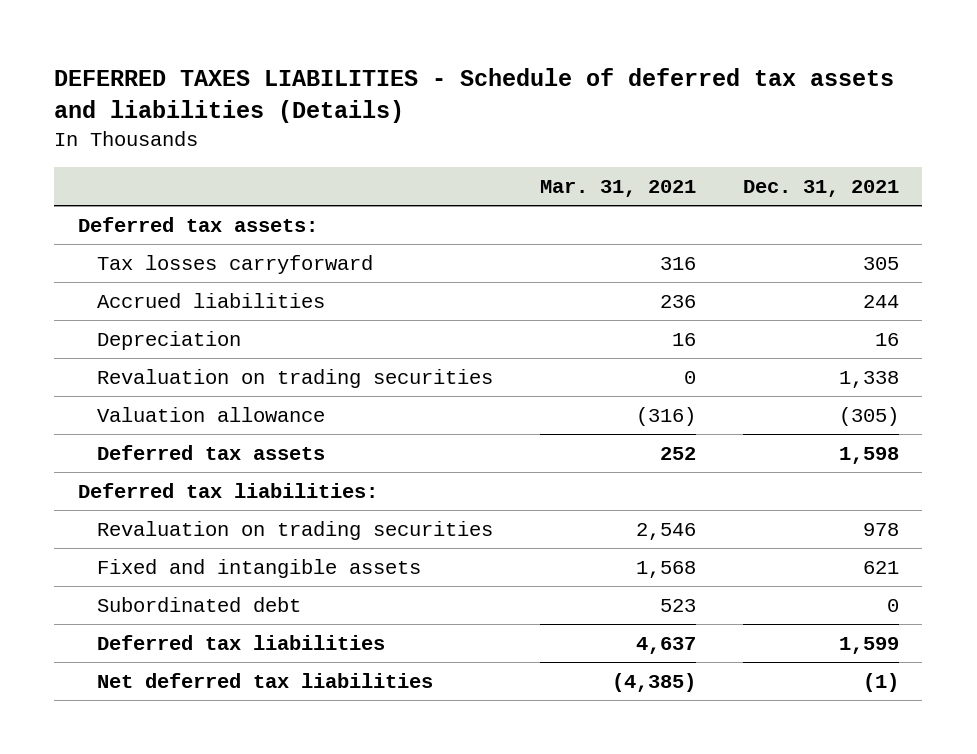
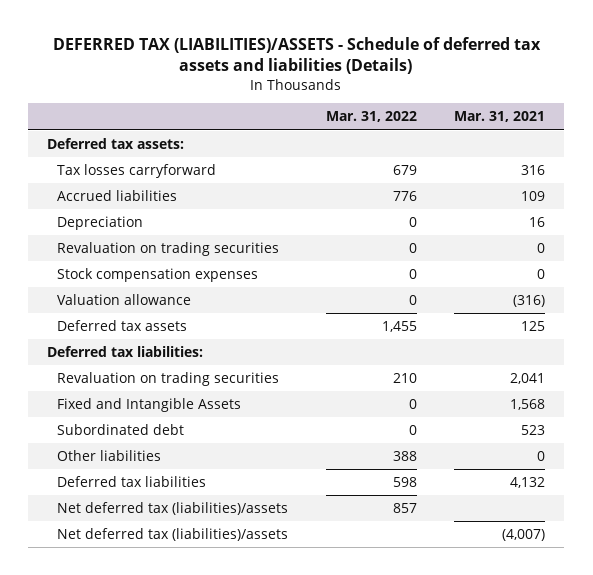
- DEFERRED TAXES LIABILITIES - Schedule of deferred tax assets and liabilities (Details)
+ DEFERRED TAX (LIABILITIES)/ASSETS - Schedule of deferred tax assets and liabilities (Details)
- | Mar. 31, 2021 | Dec. 31, 2021
+ | Mar. 31, 2022 | Mar. 31, 2021
- Accrued liabilities | 236 | 244
+ Accrued liabilities | 776 | 109
+ Stock compensation expenses | 0 | 0
- Deferred tax assets | 252 | 1,598
+ Deferred tax assets | 1,455 | 125
- Revaluation on trading securities | 2,546 | 978
- Fixed and intangible assets | 1,568 | 621
+ Revaluation on trading securities | 210 | 2,041
+ Fixed and Intangible Assets | 0 | 1,568
- Deferred tax liabilities | 4,637 | 1,599
- Net deferred tax liabilities | (4,385) | (1)
+ Other liabilities | 388 | 0
+ Deferred tax liabilities | 598 | 4,132
+ Net deferred tax (liabilities)/assets | 857 |
+ Net deferred tax (liabilities)/assets | | (4,007)

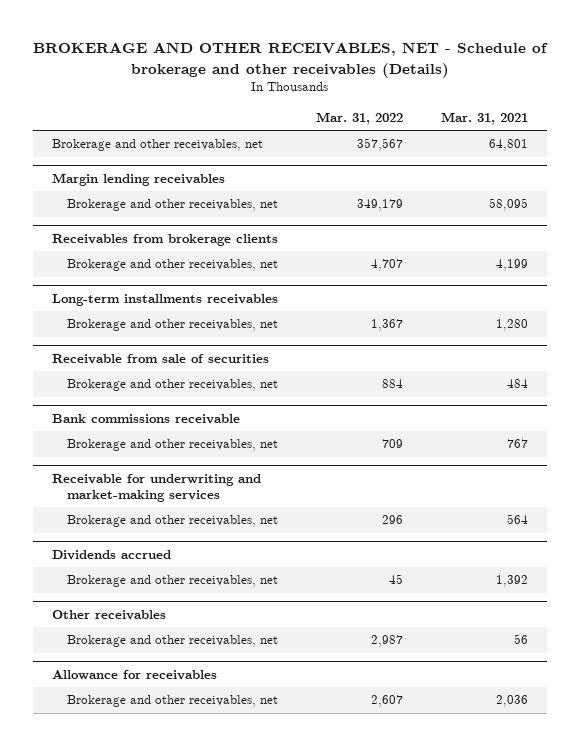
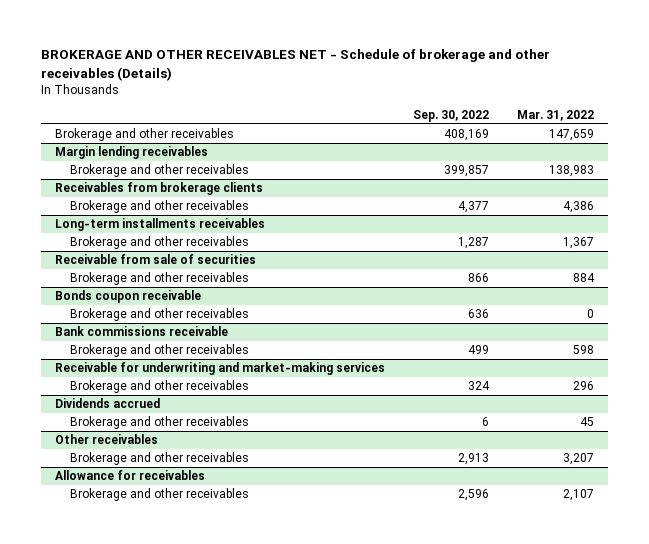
- BROKERAGE AND OTHER RECEIVABLES, NET - Schedule of brokerage and other receivables (Details)
+ BROKERAGE AND OTHER RECEIVABLES NET - Schedule of brokerage and other receivables (Details)
- | Mar. 31, 2022 | Mar. 31, 2021
+ | Sep. 30, 2022 | Mar. 31, 2022
- Brokerage and other receivables, net | 357,567 | 64,801
+ Brokerage and other receivables | 408,169 | 147,659
@ Margin lending receivables
- Brokerage and other receivables, net | 349,179 | 58,095
+ Brokerage and other receivables | 399,857 | 138,983
@ Receivables from brokerage clients
- Brokerage and other receivables, net | 4,707 | 4,199
+ Brokerage and other receivables | 4,377 | 4,386
@ Long-term installments receivables
- Brokerage and other receivables, net | 1,367 | 1,280
+ Brokerage and other receivables | 1,287 | 1,367
@ Receivable from sale of securities
- Brokerage and other receivables, net | 884 | 484
+ Brokerage and other receivables | 866 | 884
+ Bonds coupon receivable
+ Brokerage and other receivables | 636 | 0
@ Bank commissions receivable
- Brokerage and other receivables, net | 709 | 767
+ Brokerage and other receivables | 499 | 598
@ Receivable for underwriting and market-making services
- Brokerage and other receivables, net | 296 | 564
+ Brokerage and other receivables | 324 | 296
@ Dividends accrued
- Brokerage and other receivables, net | 45 | 1,392
+ Brokerage and other receivables | 6 | 45
@ Other receivables
- Brokerage and other receivables, net | 2,987 | 56
+ Brokerage and other receivables | 2,913 | 3,207
@ Allowance for receivables
- Brokerage and other receivables, net | 2,607 | 2,036
+ Brokerage and other receivables | 2,596 | 2,107

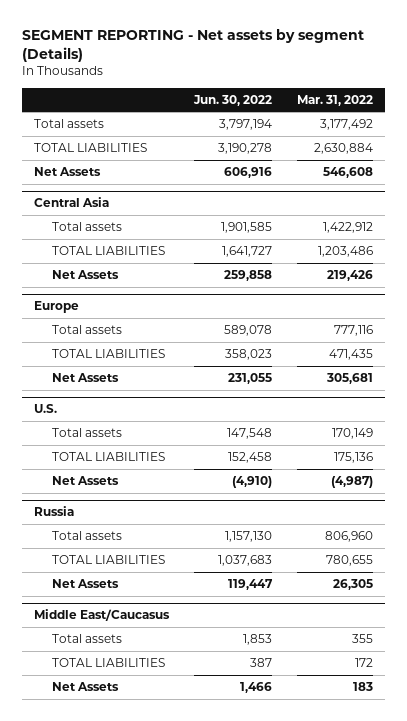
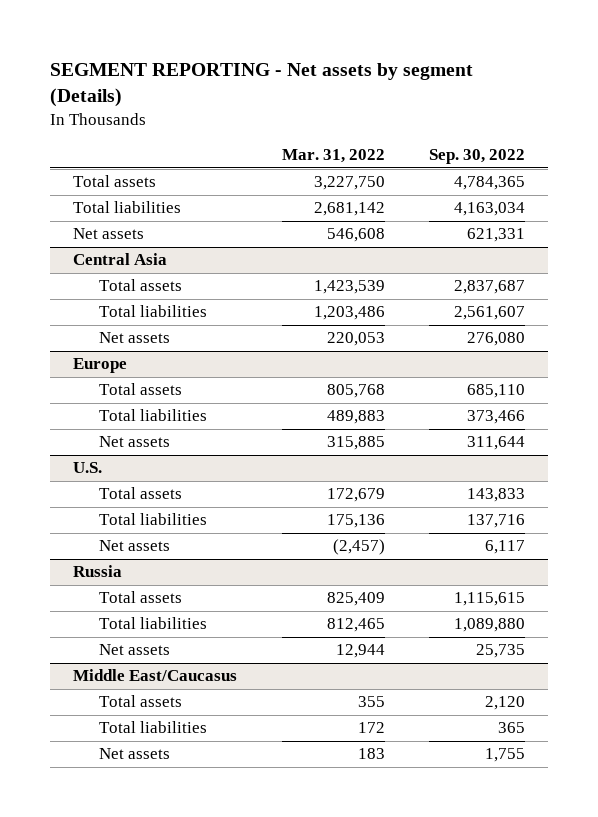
- | Jun. 30, 2022 | Mar. 31, 2022
+ | Mar. 31, 2022 | Sep. 30, 2022
- Total assets | 3,797,194 | 3,177,492
- TOTAL LIABILITIES | 3,190,278 | 2,630,884
- Net Assets | 606,916 | 546,608
+ Total assets | 3,227,750 | 4,784,365
+ Total liabilities | 2,681,142 | 4,163,034
+ Net assets | 546,608 | 621,331
@ Central Asia
- Total assets | 1,901,585 | 1,422,912
- TOTAL LIABILITIES | 1,641,727 | 1,203,486
- Net Assets | 259,858 | 219,426
+ Total assets | 1,423,539 | 2,837,687
+ Total liabilities | 1,203,486 | 2,561,607
+ Net assets | 220,053 | 276,080
@ Europe
- Total assets | 589,078 | 777,116
- TOTAL LIABILITIES | 358,023 | 471,435
- Net Assets | 231,055 | 305,681
+ Total assets | 805,768 | 685,110
+ Total liabilities | 489,883 | 373,466
+ Net assets | 315,885 | 311,644
@ U.S.
- Total assets | 147,548 | 170,149
- TOTAL LIABILITIES | 152,458 | 175,136
- Net Assets | (4,910) | (4,987)
+ Total assets | 172,679 | 143,833
+ Total liabilities | 175,136 | 137,716
+ Net assets | (2,457) | 6,117
@ Russia
- Total assets | 1,157,130 | 806,960
- TOTAL LIABILITIES | 1,037,683 | 780,655
- Net Assets | 119,447 | 26,305
+ Total assets | 825,409 | 1,115,615
+ Total liabilities | 812,465 | 1,089,880
+ Net assets | 12,944 | 25,735
@ Middle East/Caucasus
- TOTAL LIABILITIES | 387 | 172
- Net Assets | 1,466 | 183
+ Total liabilities | 172 | 365
+ Net assets | 183 | 1,755

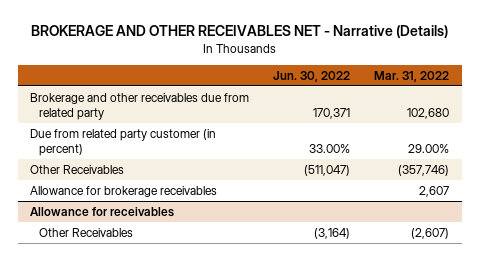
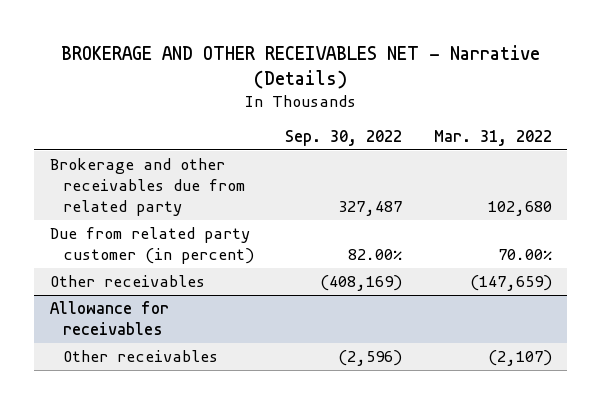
- | Jun. 30, 2022 | Mar. 31, 2022
+ | Sep. 30, 2022 | Mar. 31, 2022
- Due from related party customer (in percent) | 33.00% | 29.00%
- Other Receivables | (511,047) | (357,746)
- Allowance for brokerage receivables | | 2,607
+ Due from related party customer (in percent) | 82.00% | 70.00%
+ Other receivables | (408,169) | (147,659)
@ Allowance for receivables
- Other Receivables | (3,164) | (2,607)
+ Other receivables | (2,596) | (2,107)

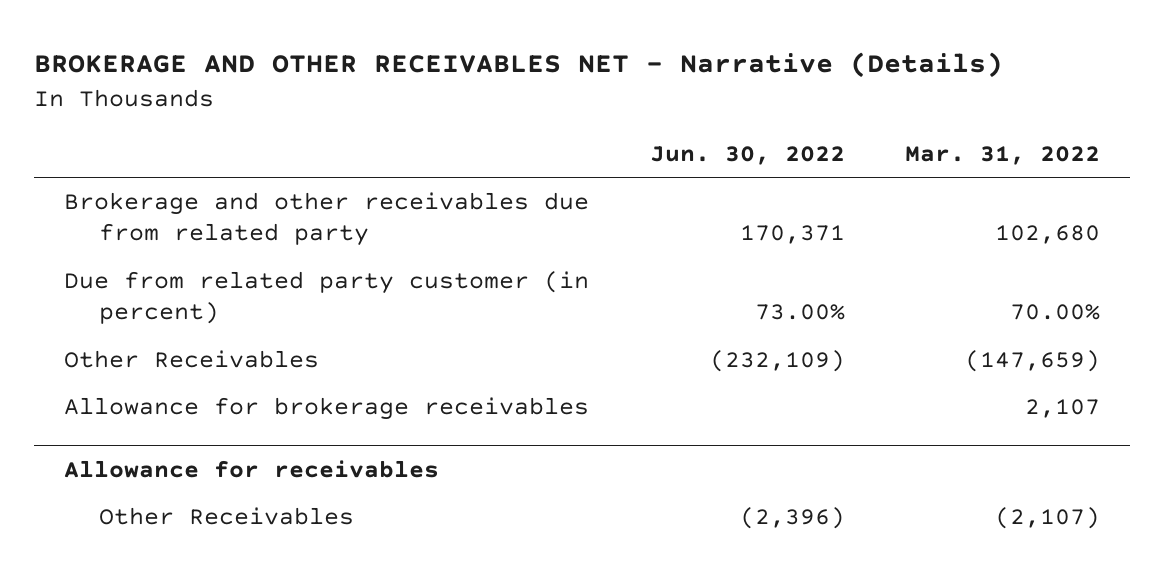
- | Sep. 30, 2022 | Mar. 31, 2022
+ | Jun. 30, 2022 | Mar. 31, 2022
- Other receivables | (408,169) | (147,659)
+ Other Receivables | (232,109) | (147,659)
+ Allowance for brokerage receivables | | 2,107
@ Allowance for receivables
- Other receivables | (2,596) | (2,107)
+ Other Receivables | (2,396) | (2,107)

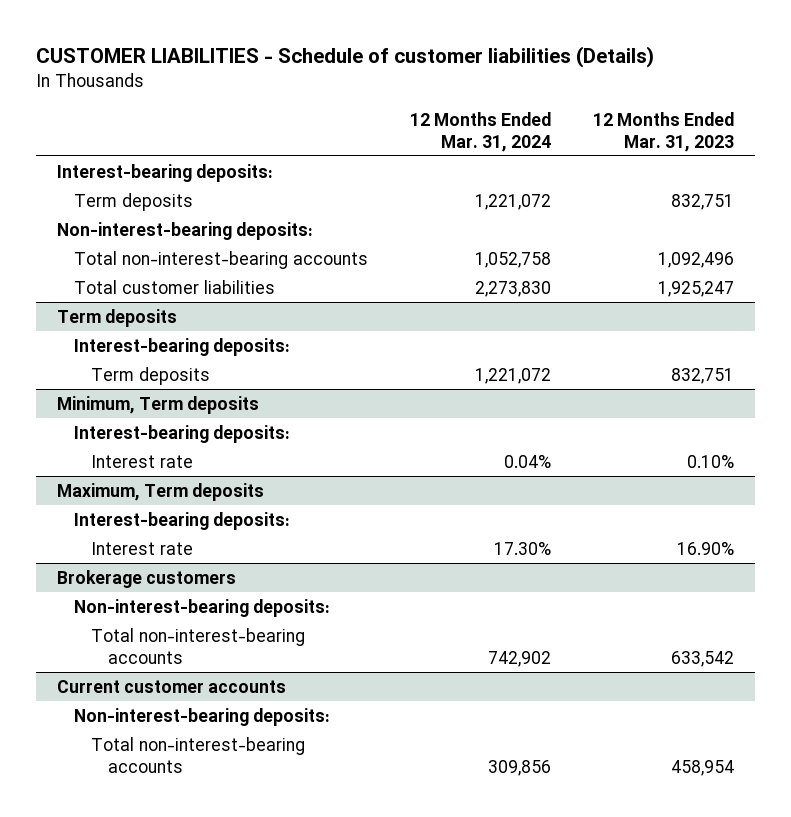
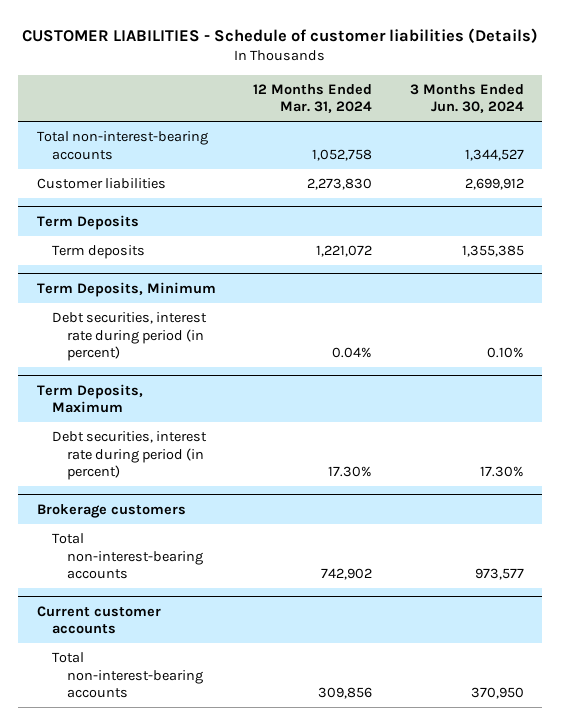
- | 12 Months Ended Mar. 31, 2024 | 12 Months Ended Mar. 31, 2023
+ | 12 Months Ended Mar. 31, 2024 | 3 Months Ended Jun. 30, 2024
- Interest-bearing deposits:
- Term deposits | 1,221,072 | 832,751
- Non-interest-bearing deposits:
- Total customer liabilities | 2,273,830 | 1,925,247
- Term deposits
- Interest-bearing deposits:
+ Customer liabilities | 2,273,830 | 2,699,912
+ Term Deposits
- Minimum, Term deposits
- Interest-bearing deposits:
- Interest rate | 0.04% | 0.10%
- Maximum, Term deposits
- Interest-bearing deposits:
- Interest rate | 17.30% | 16.90%
+ Term Deposits, Minimum
+ Debt securities, interest rate during period (in percent) | 0.04% | 0.10%
+ Term Deposits, Maximum
+ Debt securities, interest rate during period (in percent) | 17.30% | 17.30%
@ Brokerage customers
- Non-interest-bearing deposits:
@ Current customer accounts
- Non-interest-bearing deposits:

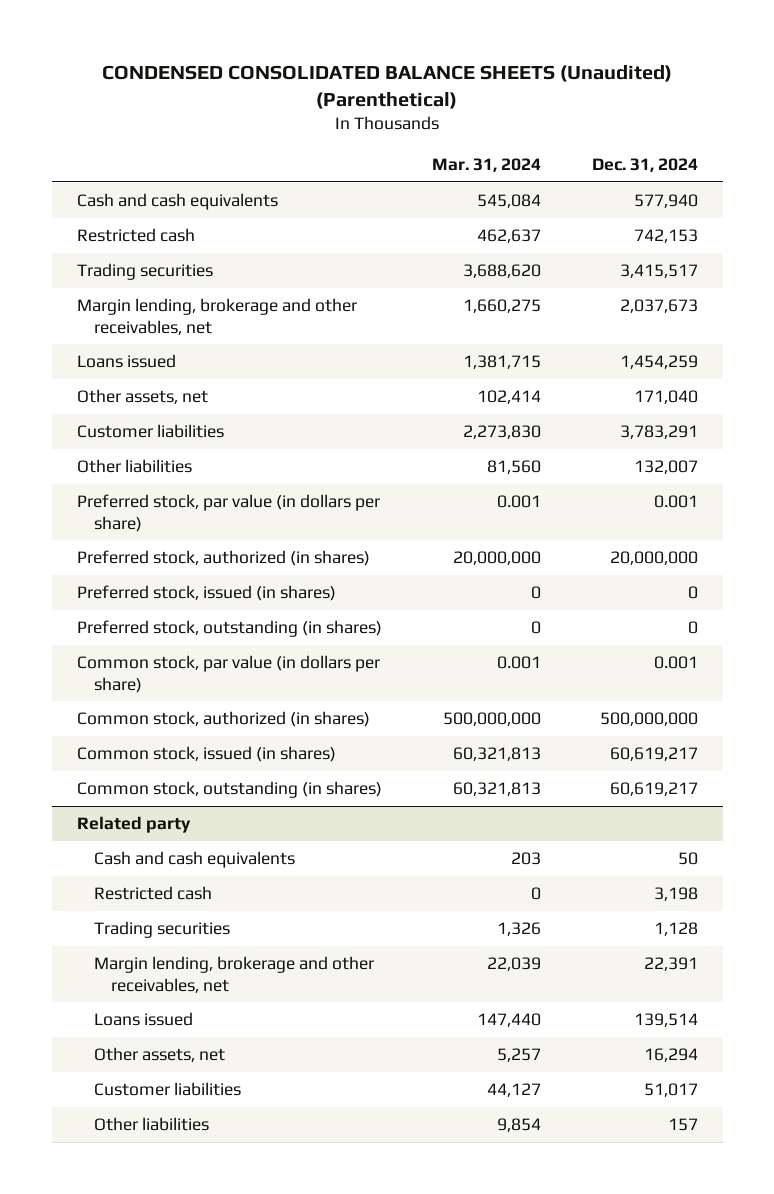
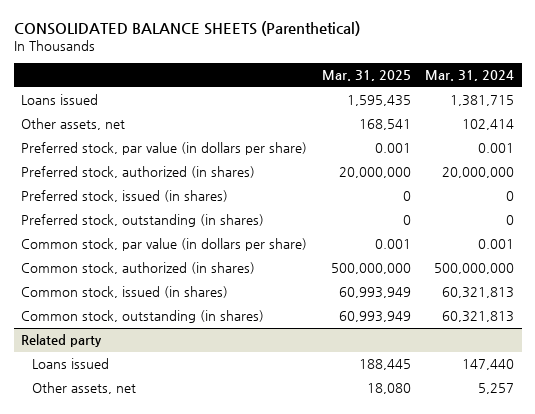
- CONDENSED CONSOLIDATED BALANCE SHEETS (Unaudited) (Parenthetical)
+ CONSOLIDATED BALANCE SHEETS (Parenthetical)
- | Mar. 31, 2024 | Dec. 31, 2024
+ | Mar. 31, 2025 | Mar. 31, 2024
- Cash and cash equivalents | 545,084 | 577,940
- Restricted cash | 462,637 | 742,153
- Trading securities | 3,688,620 | 3,415,517
- Margin lending, brokerage and other receivables, net | 1,660,275 | 2,037,673
- Customer liabilities | 2,273,830 | 3,783,291
- Other liabilities | 81,560 | 132,007
@ Related party
- Cash and cash equivalents | 203 | 50
- Restricted cash | 0 | 3,198
- Trading securities | 1,326 | 1,128
- Margin lending, brokerage and other receivables, net | 22,039 | 22,391
- Customer liabilities | 44,127 | 51,017
- Other liabilities | 9,854 | 157

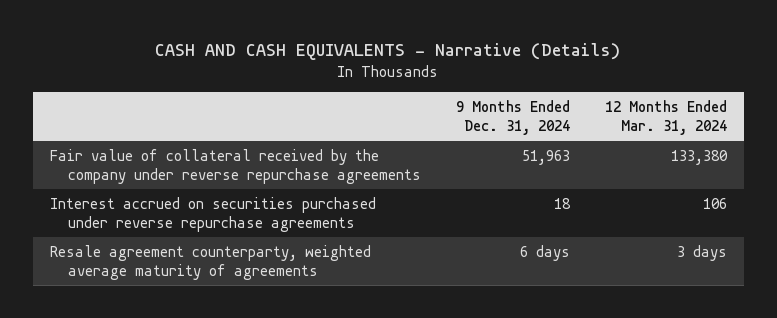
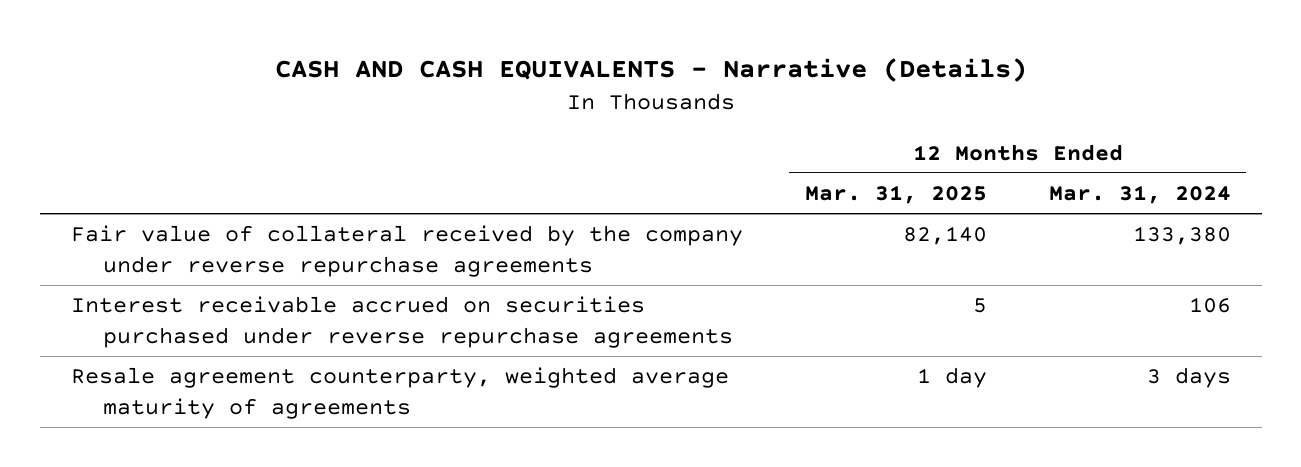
- | 9 Months Ended Dec. 31, 2024 | 12 Months Ended Mar. 31, 2024
+ | 12 Months Ended Mar. 31, 2025 | 12 Months Ended Mar. 31, 2024
- Interest accrued on securities purchased under reverse repurchase agreements | 18 | 106
+ Interest receivable accrued on securities purchased under reverse repurchase agreements | 5 | 106

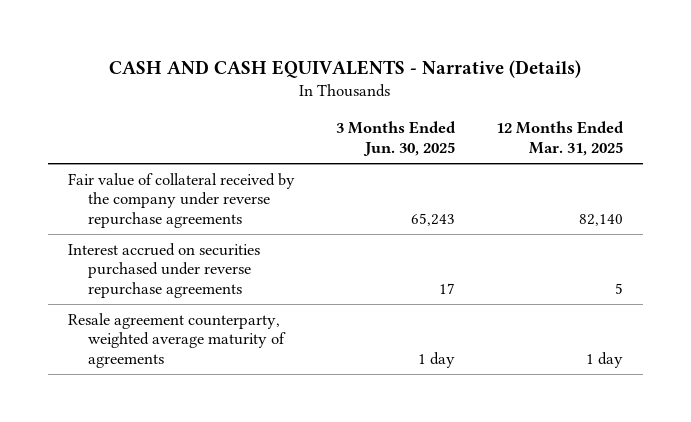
- | 12 Months Ended Mar. 31, 2025 | 12 Months Ended Mar. 31, 2024
+ | 3 Months Ended Jun. 30, 2025 | 12 Months Ended Mar. 31, 2025
- Interest receivable accrued on securities purchased under reverse repurchase agreements | 5 | 106
+ Interest accrued on securities purchased under reverse repurchase agreements | 17 | 5

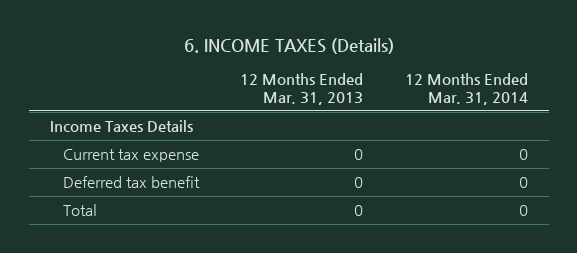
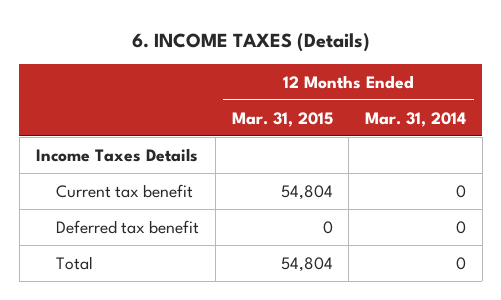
- | 12 Months Ended Mar. 31, 2013 | 12 Months Ended Mar. 31, 2014
+ | 12 Months Ended Mar. 31, 2015 | 12 Months Ended Mar. 31, 2014
- Current tax expense | 0 | 0
+ Current tax benefit | 54,804 | 0

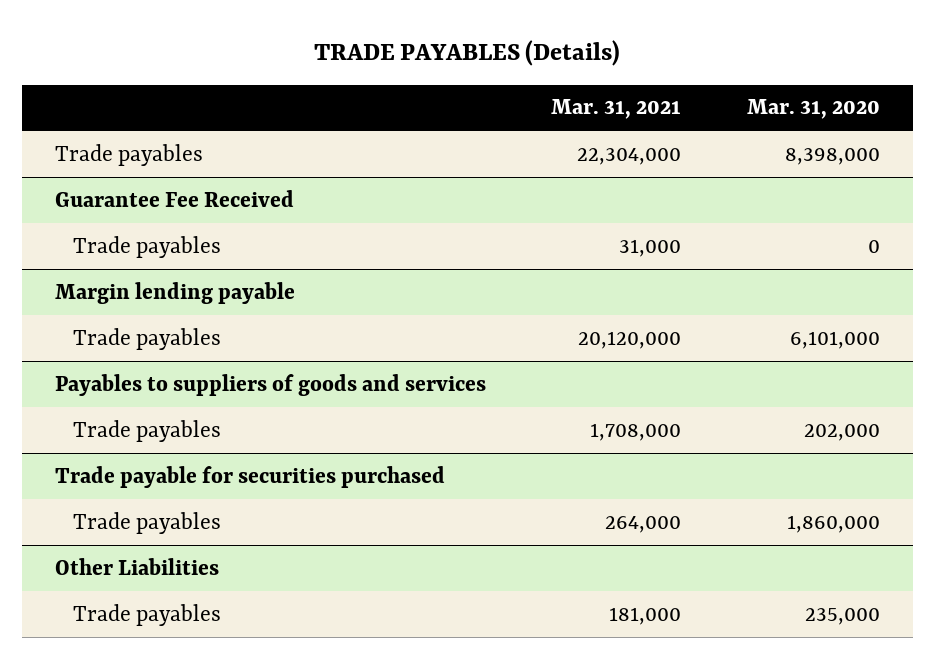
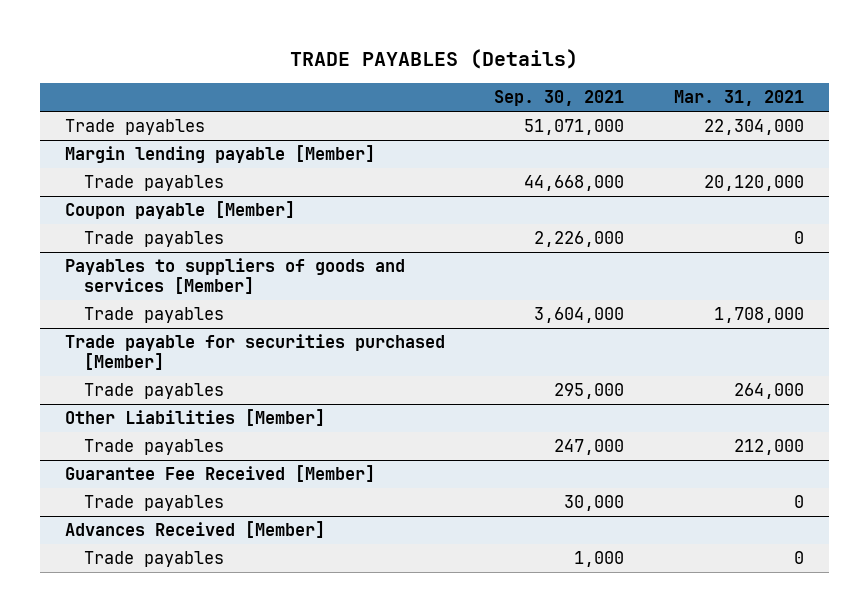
- | Mar. 31, 2021 | Mar. 31, 2020
+ | Sep. 30, 2021 | Mar. 31, 2021
- Guarantee Fee Received
- Trade payables | 31,000 | 0
- Margin lending payable
+ Margin lending payable [Member]
- Payables to suppliers of goods and services
+ Coupon payable [Member]
+ Trade payables | 2,226,000 | 0
+ Payables to suppliers of goods and services [Member]
- Trade payable for securities purchased
+ Trade payable for securities purchased [Member]
- Other Liabilities
- Trade payables | 181,000 | 235,000
+ Other Liabilities [Member]
+ Trade payables | 247,000 | 212,000
+ Guarantee Fee Received [Member]
+ Trade payables | 30,000 | 0
+ Advances Received [Member]
+ Trade payables | 1,000 | 0

